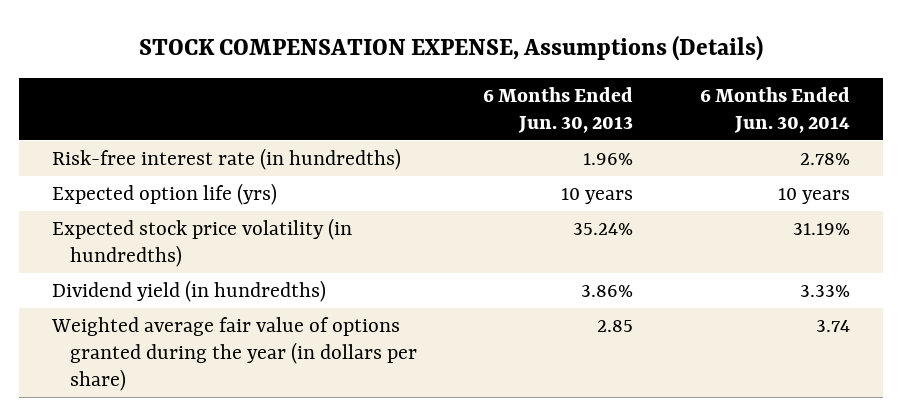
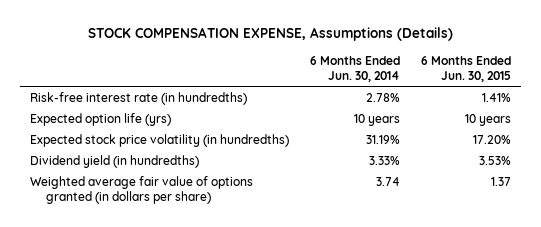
- | 6 Months Ended Jun. 30, 2013 | 6 Months Ended Jun. 30, 2014
+ | 6 Months Ended Jun. 30, 2014 | 6 Months Ended Jun. 30, 2015
- Weighted average fair value of options granted during the year (in dollars per share) | 2.85 | 3.74
+ Weighted average fair value of options granted (in dollars per share) | 3.74 | 1.37

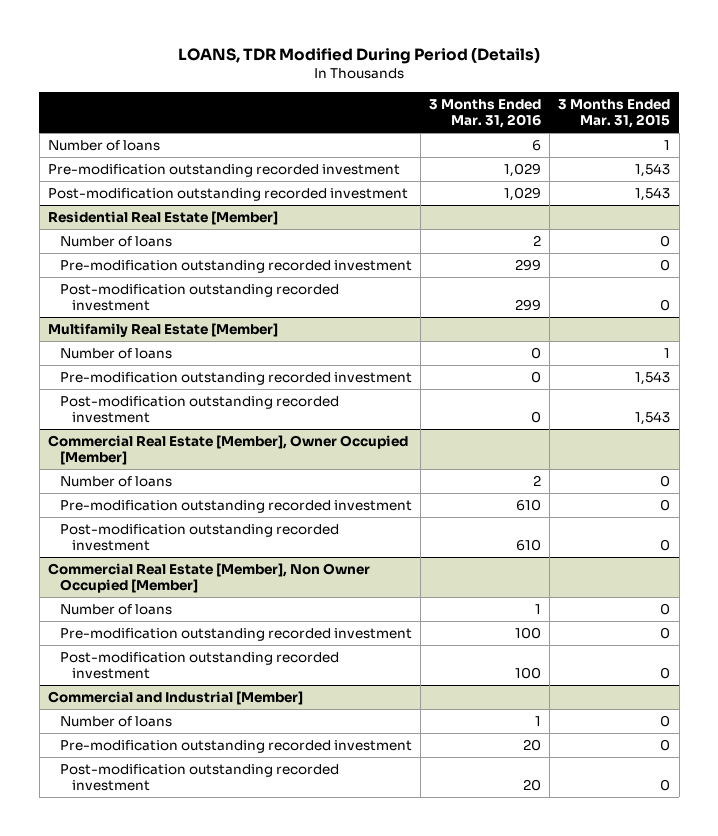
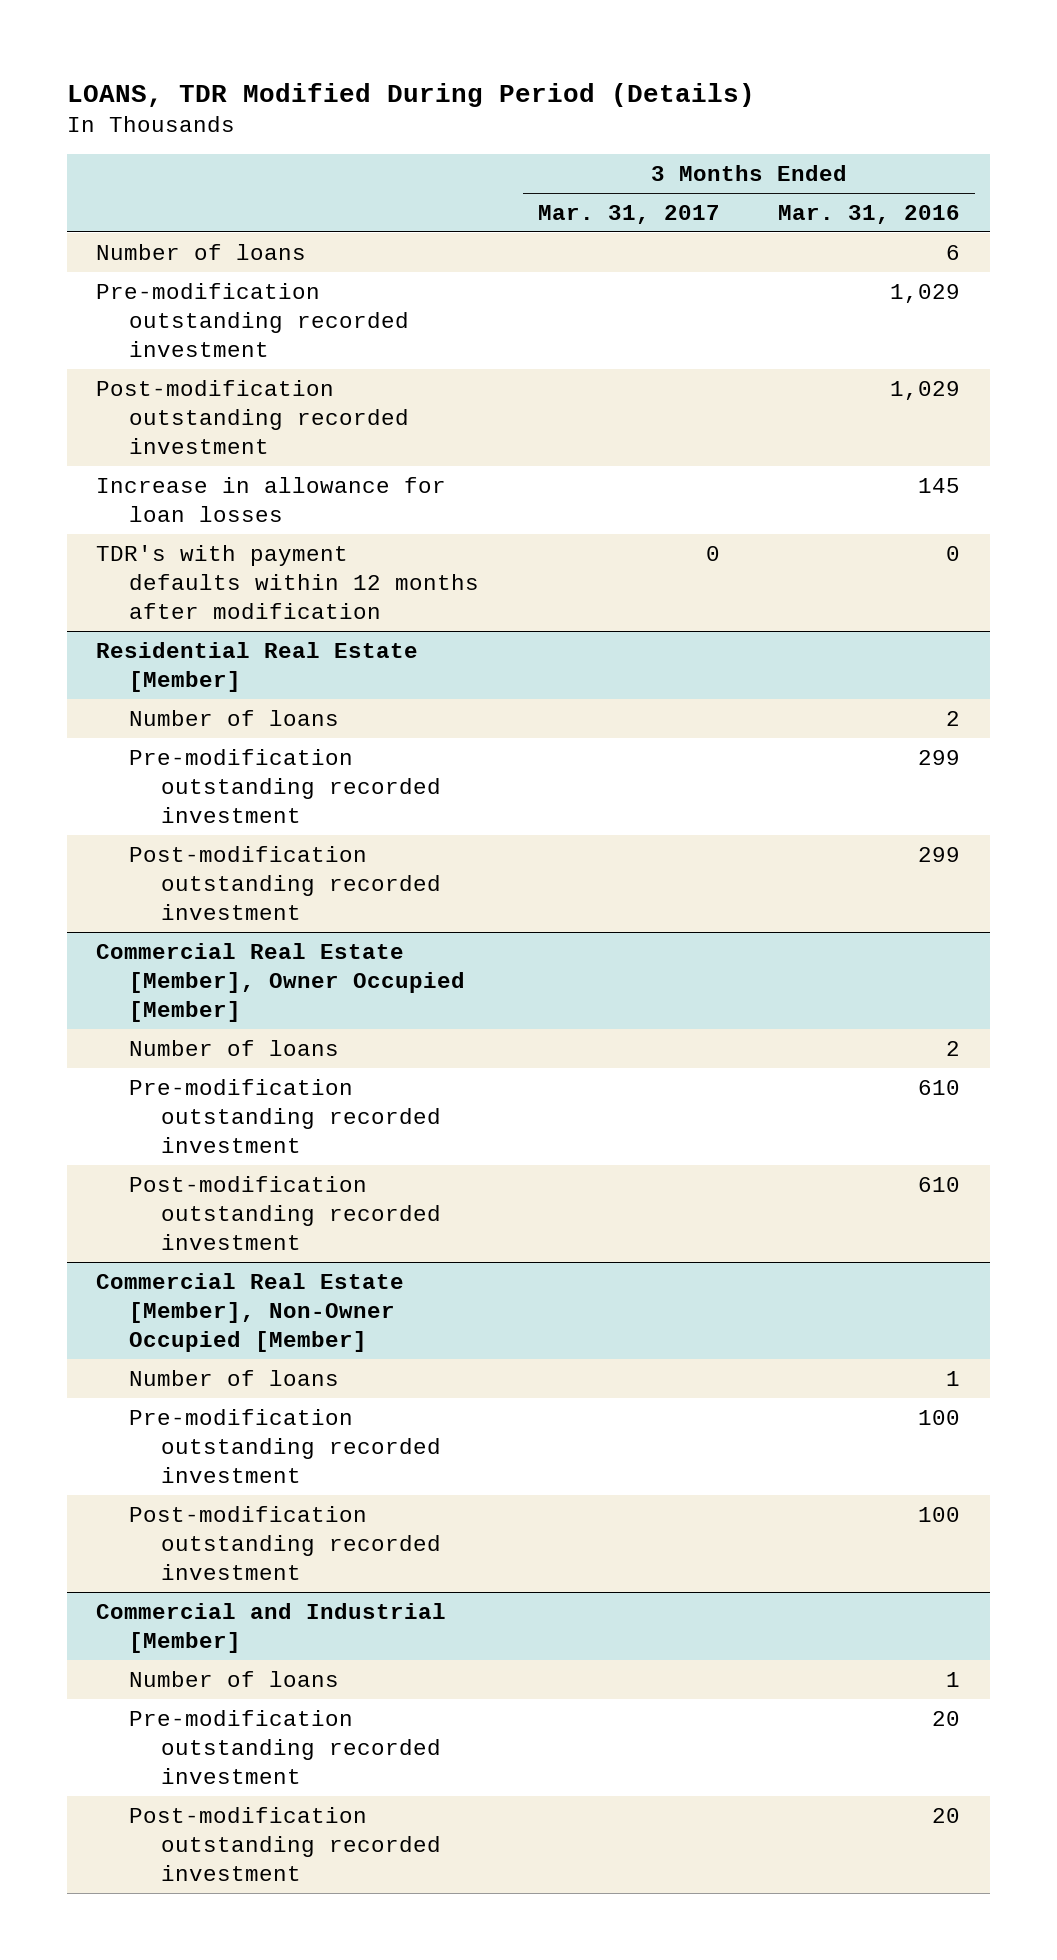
- | 3 Months Ended Mar. 31, 2016 | 3 Months Ended Mar. 31, 2015
+ | 3 Months Ended Mar. 31, 2017 | 3 Months Ended Mar. 31, 2016
+ Increase in allowance for loan losses | | 145
+ TDR's with payment defaults within 12 months after modification | 0 | 0
- Multifamily Real Estate [Member]
- Number of loans | 0 | 1
- Pre-modification outstanding recorded investment | 0 | 1,543
- Post-modification outstanding recorded investment | 0 | 1,543
- Commercial Real Estate [Member], Non Owner Occupied [Member]
+ Commercial Real Estate [Member], Non-Owner Occupied [Member]

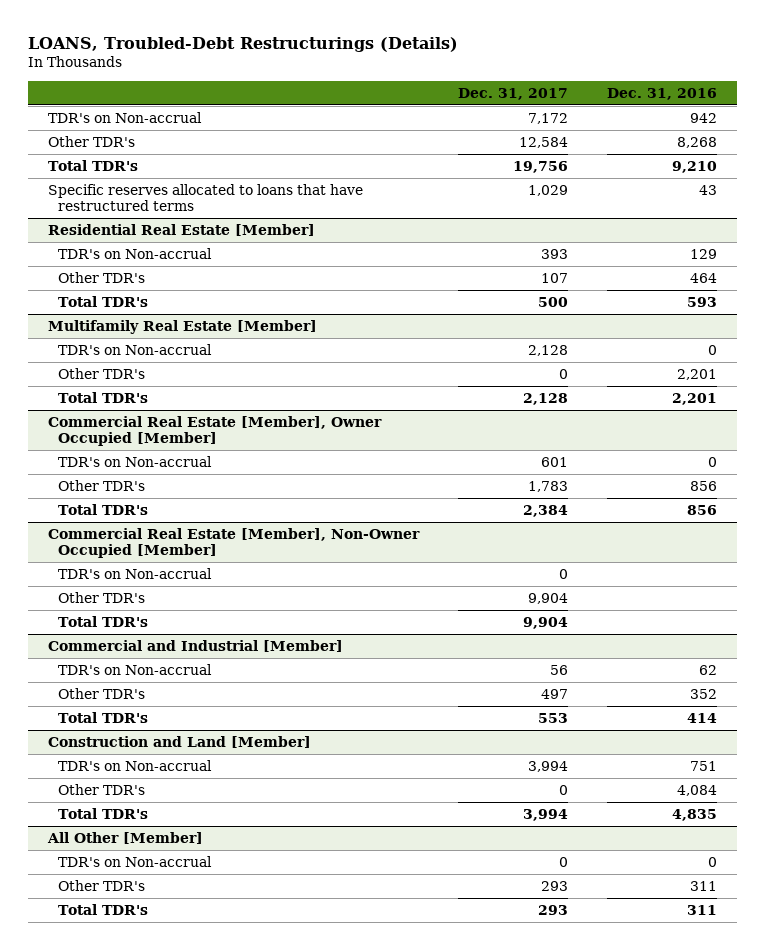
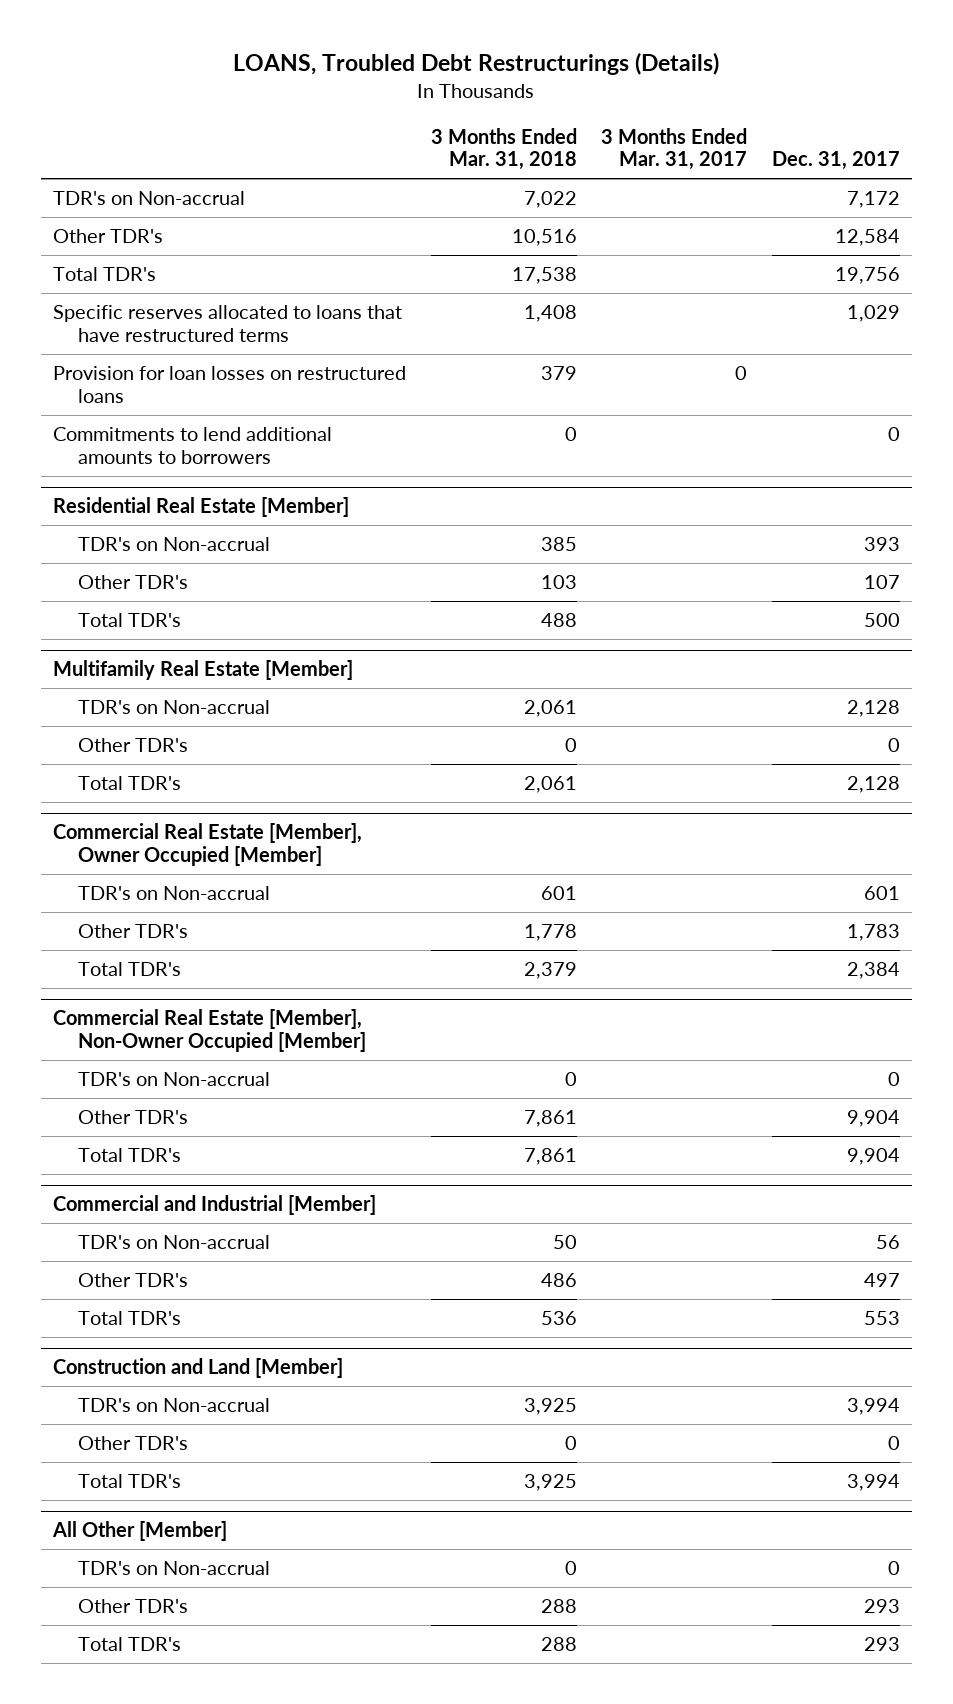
- LOANS, Troubled-Debt Restructurings (Details)
+ LOANS, Troubled Debt Restructurings (Details)
- | Dec. 31, 2017 | Dec. 31, 2016
+ | 3 Months Ended Mar. 31, 2018 | 3 Months Ended Mar. 31, 2017 | Dec. 31, 2017
+ Provision for loan losses on restructured loans | 379 | 0 |
+ Commitments to lend additional amounts to borrowers | 0 | | 0

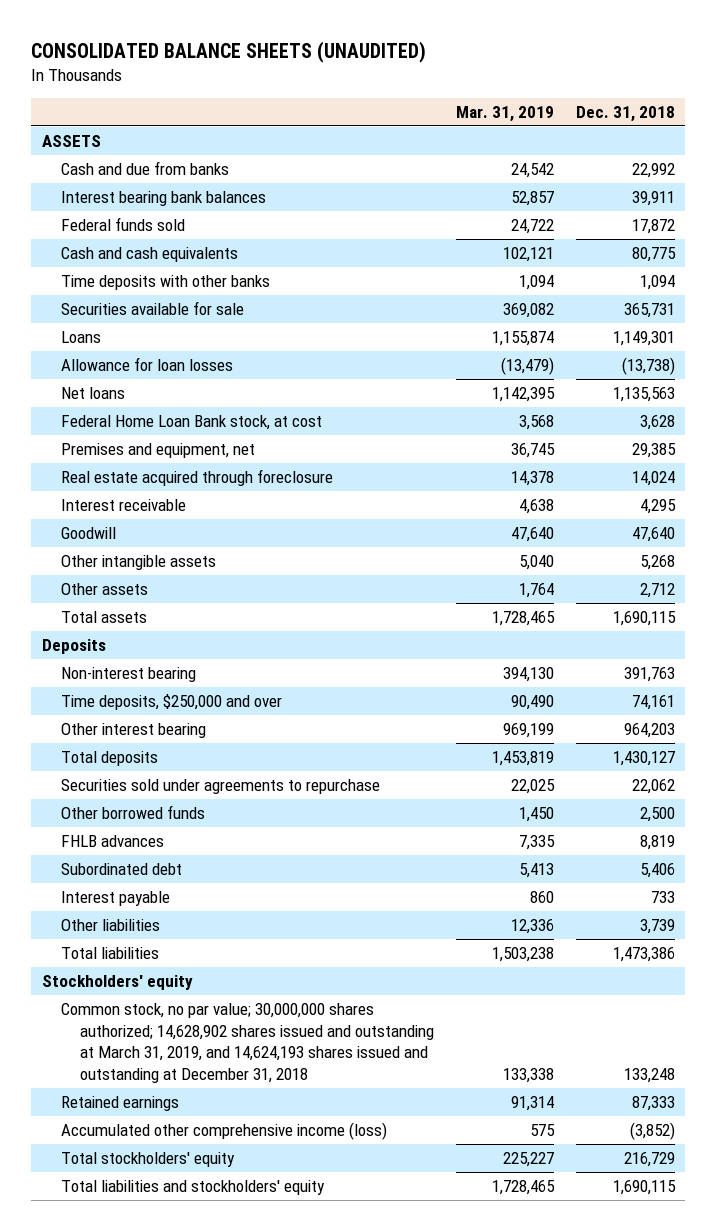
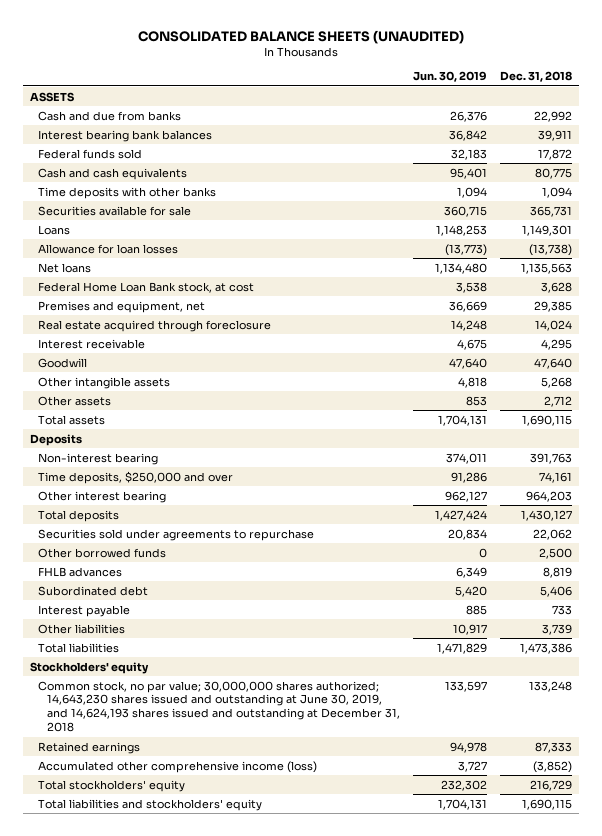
- | Mar. 31, 2019 | Dec. 31, 2018
+ | Jun. 30, 2019 | Dec. 31, 2018
- Common stock, no par value; 30,000,000 shares authorized; 14,628,902 shares issued and outstanding at March 31, 2019, and 14,624,193 shares issued and outstanding at December 31, 2018 | 133,338 | 133,248
+ Common stock, no par value; 30,000,000 shares authorized; 14,643,230 shares issued and outstanding at June 30, 2019, and 14,624,193 shares issued and outstanding at December 31, 2018 | 133,597 | 133,248

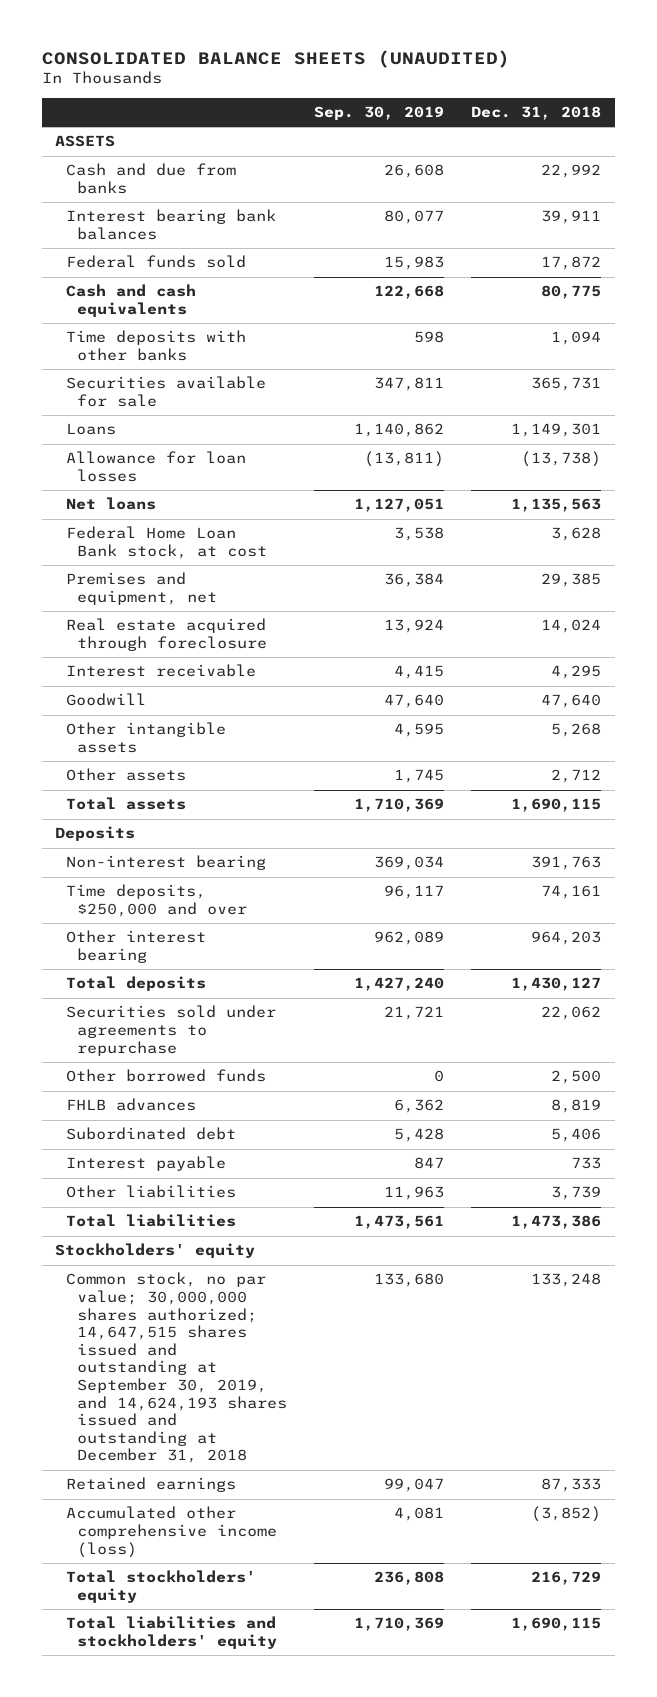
- | Jun. 30, 2019 | Dec. 31, 2018
+ | Sep. 30, 2019 | Dec. 31, 2018
- Common stock, no par value; 30,000,000 shares authorized; 14,643,230 shares issued and outstanding at June 30, 2019, and 14,624,193 shares issued and outstanding at December 31, 2018 | 133,597 | 133,248
+ Common stock, no par value; 30,000,000 shares authorized; 14,647,515 shares issued and outstanding at September 30, 2019, and 14,624,193 shares issued and outstanding at December 31, 2018 | 133,680 | 133,248

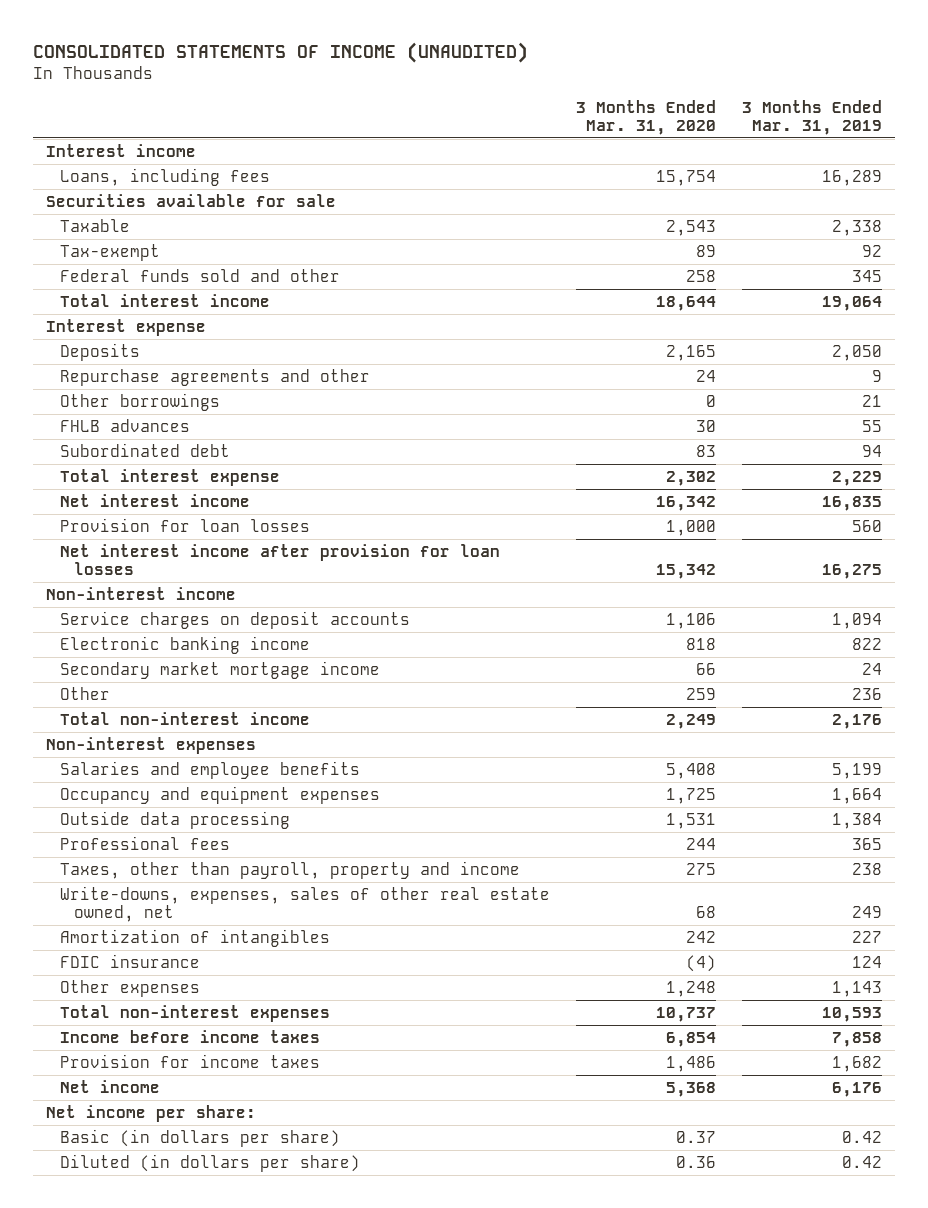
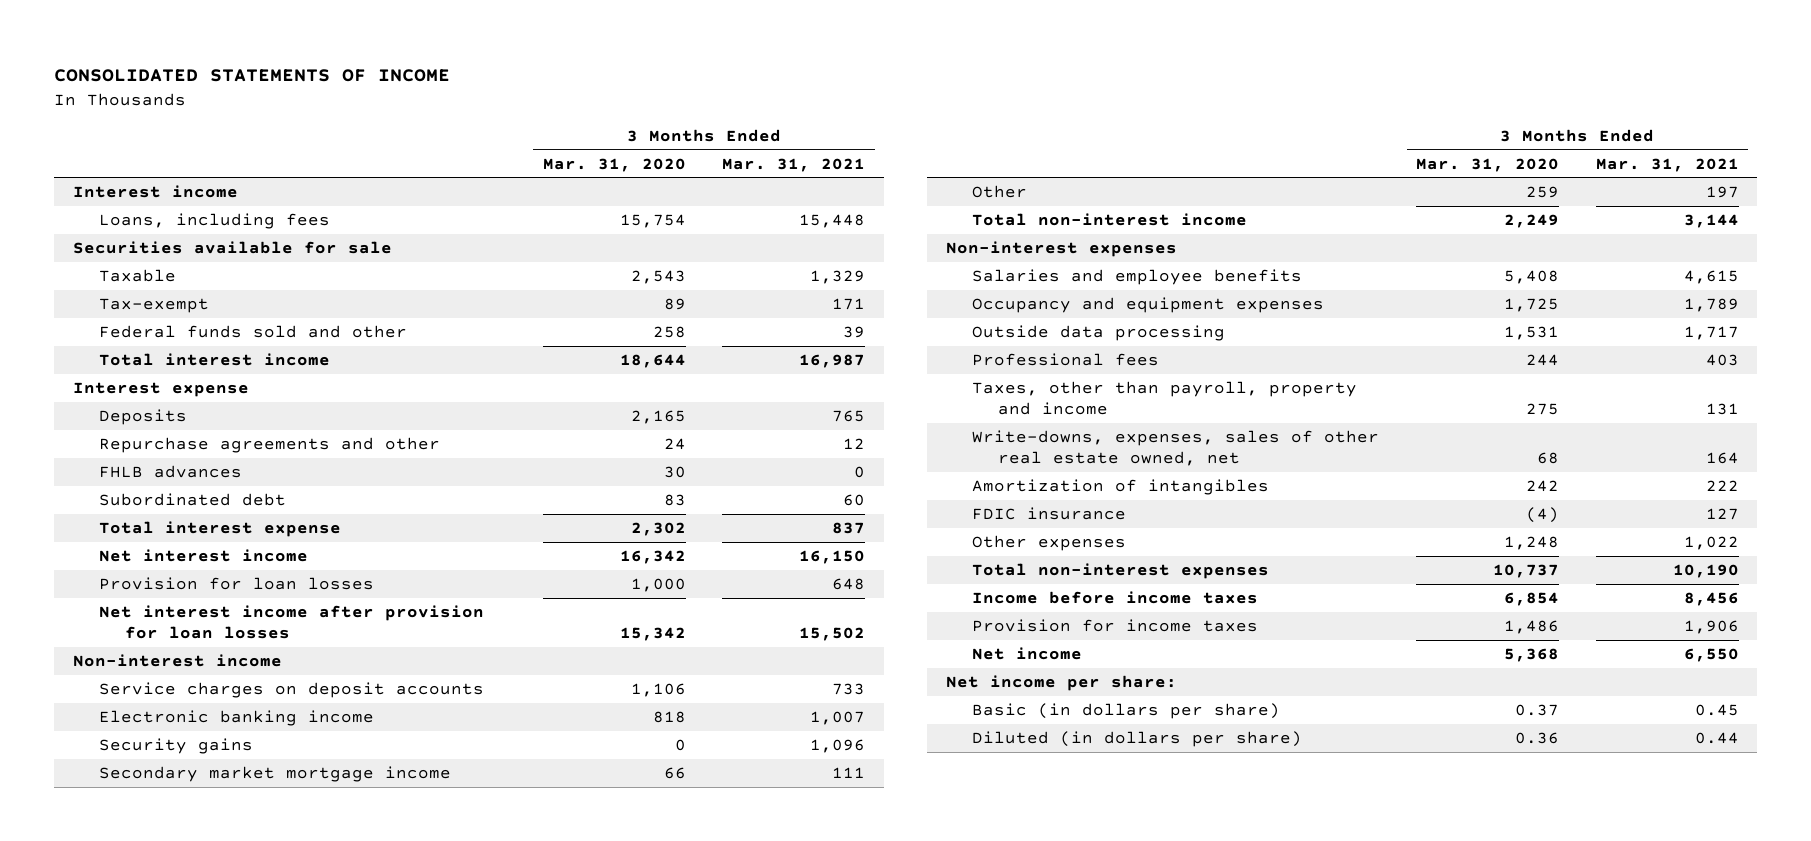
- CONSOLIDATED STATEMENTS OF INCOME (UNAUDITED)
+ CONSOLIDATED STATEMENTS OF INCOME
- | 3 Months Ended Mar. 31, 2020 | 3 Months Ended Mar. 31, 2019
+ | 3 Months Ended Mar. 31, 2020 | 3 Months Ended Mar. 31, 2021
- Other borrowings | 0 | 21
+ Security gains | 0 | 1,096

